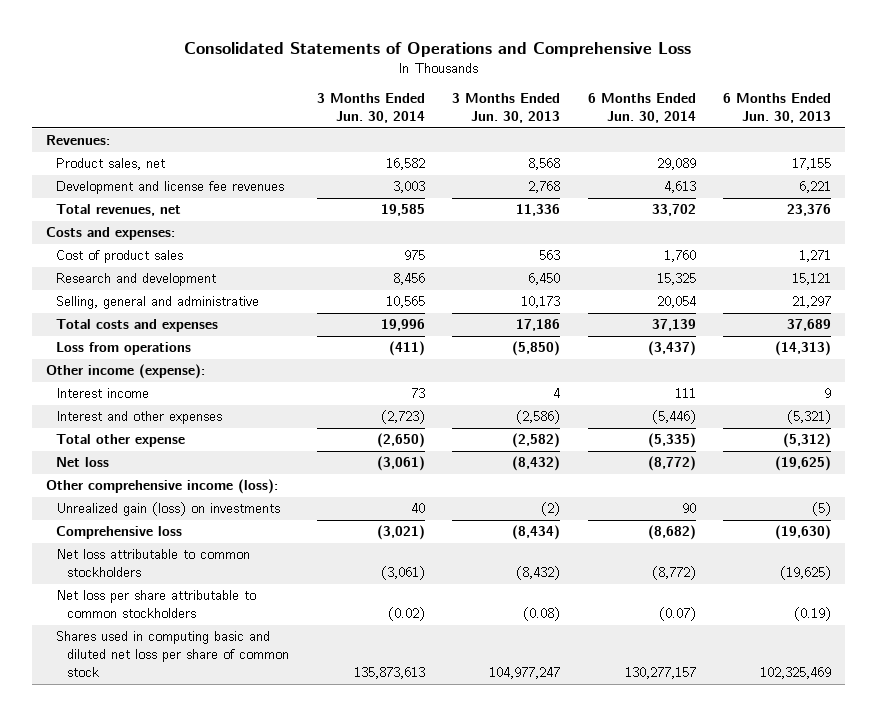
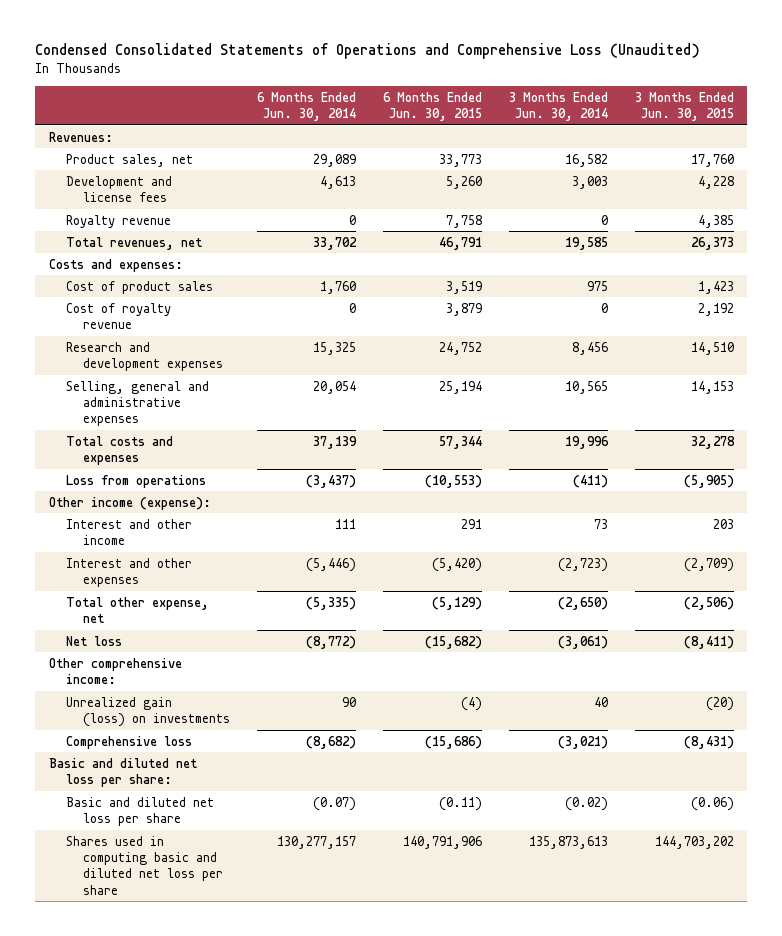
- Consolidated Statements of Operations and Comprehensive Loss
+ Condensed Consolidated Statements of Operations and Comprehensive Loss (Unaudited)
- | 3 Months Ended Jun. 30, 2014 | 3 Months Ended Jun. 30, 2013 | 6 Months Ended Jun. 30, 2014 | 6 Months Ended Jun. 30, 2013
+ | 6 Months Ended Jun. 30, 2014 | 6 Months Ended Jun. 30, 2015 | 3 Months Ended Jun. 30, 2014 | 3 Months Ended Jun. 30, 2015
- Development and license fee revenues | 3,003 | 2,768 | 4,613 | 6,221
+ Development and license fees | 4,613 | 5,260 | 3,003 | 4,228
+ Royalty revenue | 0 | 7,758 | 0 | 4,385
- Research and development | 8,456 | 6,450 | 15,325 | 15,121
- Selling, general and administrative | 10,565 | 10,173 | 20,054 | 21,297
+ Cost of royalty revenue | 0 | 3,879 | 0 | 2,192
+ Research and development expenses | 15,325 | 24,752 | 8,456 | 14,510
+ Selling, general and administrative expenses | 20,054 | 25,194 | 10,565 | 14,153
- Interest income | 73 | 4 | 111 | 9
+ Interest and other income | 111 | 291 | 73 | 203
- Total other expense | (2,650) | (2,582) | (5,335) | (5,312)
+ Total other expense, net | (5,335) | (5,129) | (2,650) | (2,506)
- Other comprehensive income (loss):
+ Other comprehensive income:
- Net loss attributable to common stockholders | (3,061) | (8,432) | (8,772) | (19,625)
- Net loss per share attributable to common stockholders | (0.02) | (0.08) | (0.07) | (0.19)
- Shares used in computing basic and diluted net loss per share of common stock | 135,873,613 | 104,977,247 | 130,277,157 | 102,325,469
+ Basic and diluted net loss per share:
+ Basic and diluted net loss per share | (0.07) | (0.11) | (0.02) | (0.06)
+ Shares used in computing basic and diluted net loss per share | 130,277,157 | 140,791,906 | 135,873,613 | 144,703,202

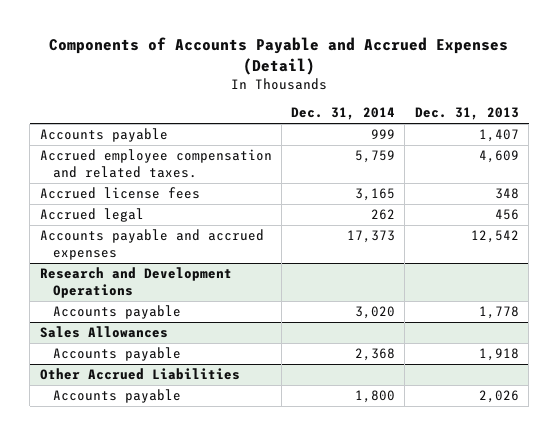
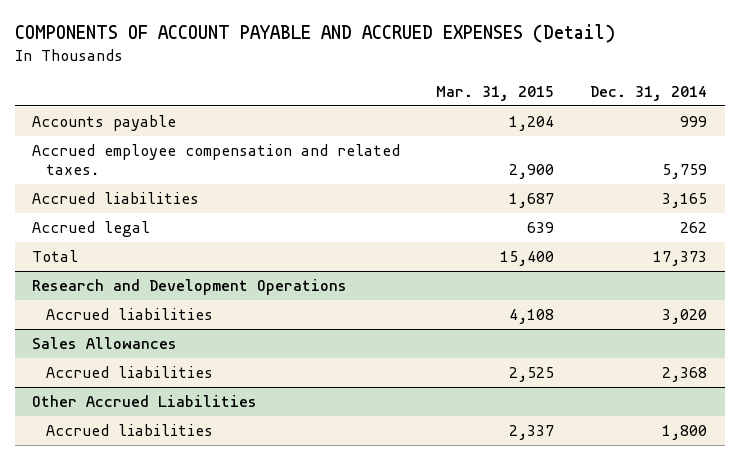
- Components of Accounts Payable and Accrued Expenses (Detail)
+ COMPONENTS OF ACCOUNT PAYABLE AND ACCRUED EXPENSES (Detail)
- | Dec. 31, 2014 | Dec. 31, 2013
+ | Mar. 31, 2015 | Dec. 31, 2014
- Accrued license fees | 3,165 | 348
+ Accrued liabilities | 1,687 | 3,165
- Accounts payable and accrued expenses | 17,373 | 12,542
+ Total | 15,400 | 17,373
@ Research and Development Operations
- Accounts payable | 3,020 | 1,778
+ Accrued liabilities | 4,108 | 3,020
@ Sales Allowances
- Accounts payable | 2,368 | 1,918
+ Accrued liabilities | 2,525 | 2,368
@ Other Accrued Liabilities
- Accounts payable | 1,800 | 2,026
+ Accrued liabilities | 2,337 | 1,800

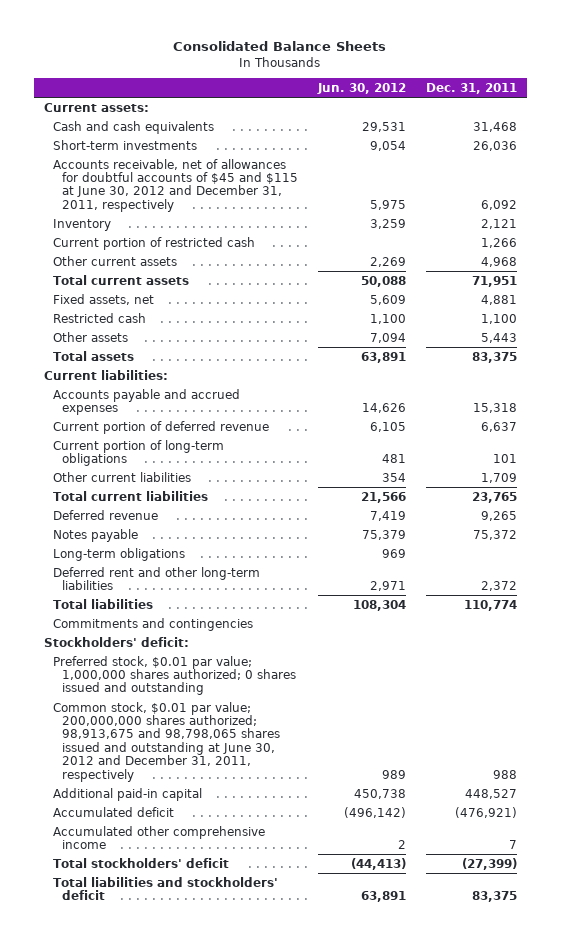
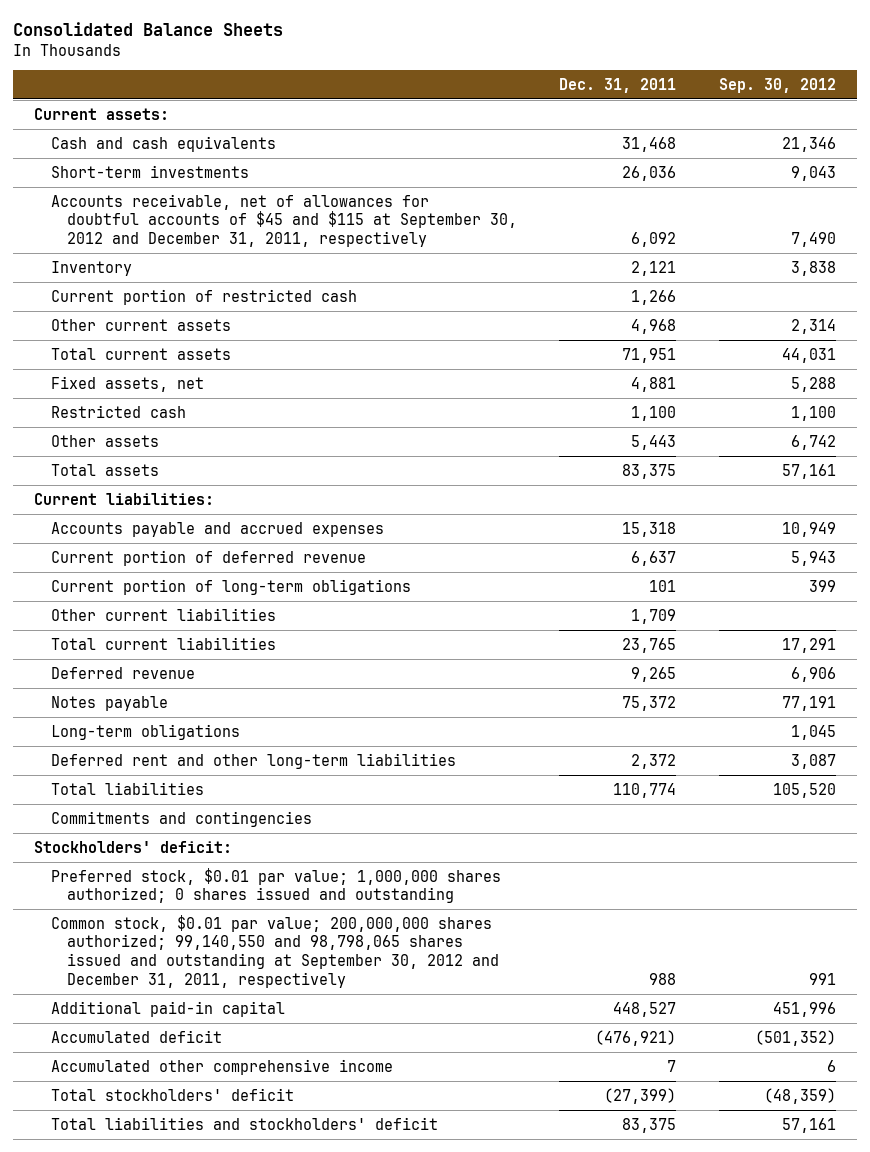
- | Jun. 30, 2012 | Dec. 31, 2011
+ | Dec. 31, 2011 | Sep. 30, 2012
- Accounts receivable, net of allowances for doubtful accounts of $45 and $115 at June 30, 2012 and December 31, 2011, respectively | 5,975 | 6,092
+ Accounts receivable, net of allowances for doubtful accounts of $45 and $115 at September 30, 2012 and December 31, 2011, respectively | 6,092 | 7,490
- Common stock, $0.01 par value; 200,000,000 shares authorized; 98,913,675 and 98,798,065 shares issued and outstanding at June 30, 2012 and December 31, 2011, respectively | 989 | 988
+ Common stock, $0.01 par value; 200,000,000 shares authorized; 99,140,550 and 98,798,065 shares issued and outstanding at September 30, 2012 and December 31, 2011, respectively | 988 | 991

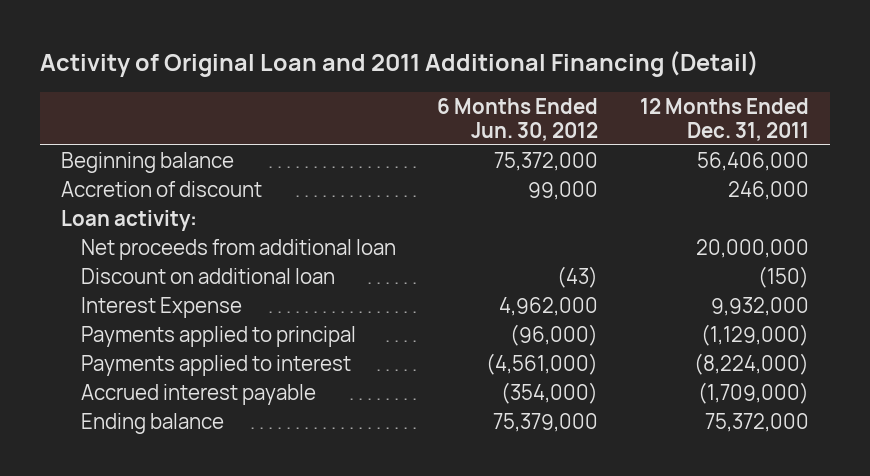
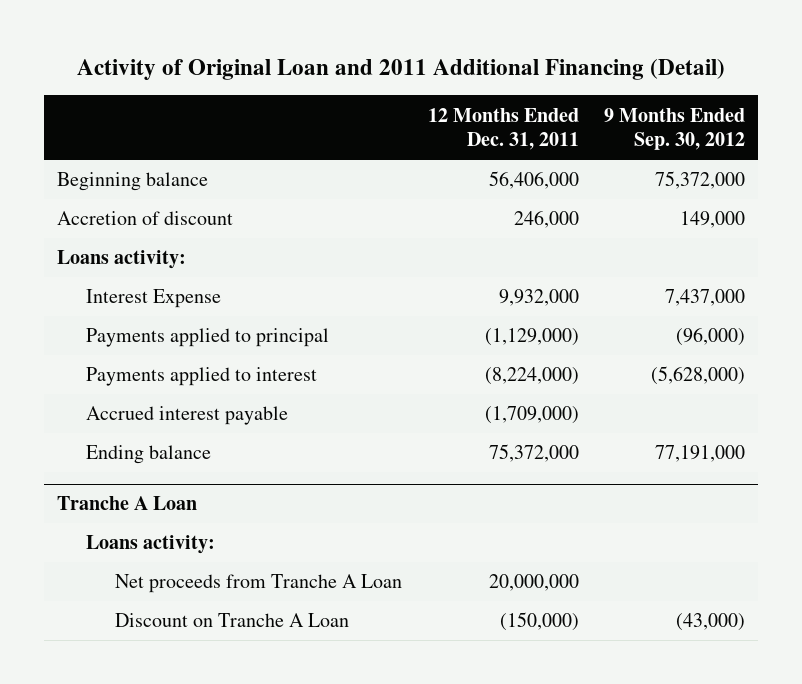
- | 6 Months Ended Jun. 30, 2012 | 12 Months Ended Dec. 31, 2011
+ | 12 Months Ended Dec. 31, 2011 | 9 Months Ended Sep. 30, 2012
- Loan activity:
- Net proceeds from additional loan | | 20,000,000
- Discount on additional loan | (43) | (150)
+ Loans activity:
+ Tranche A Loan
+ Loans activity:
+ Net proceeds from Tranche A Loan | 20,000,000 |
+ Discount on Tranche A Loan | (150,000) | (43,000)

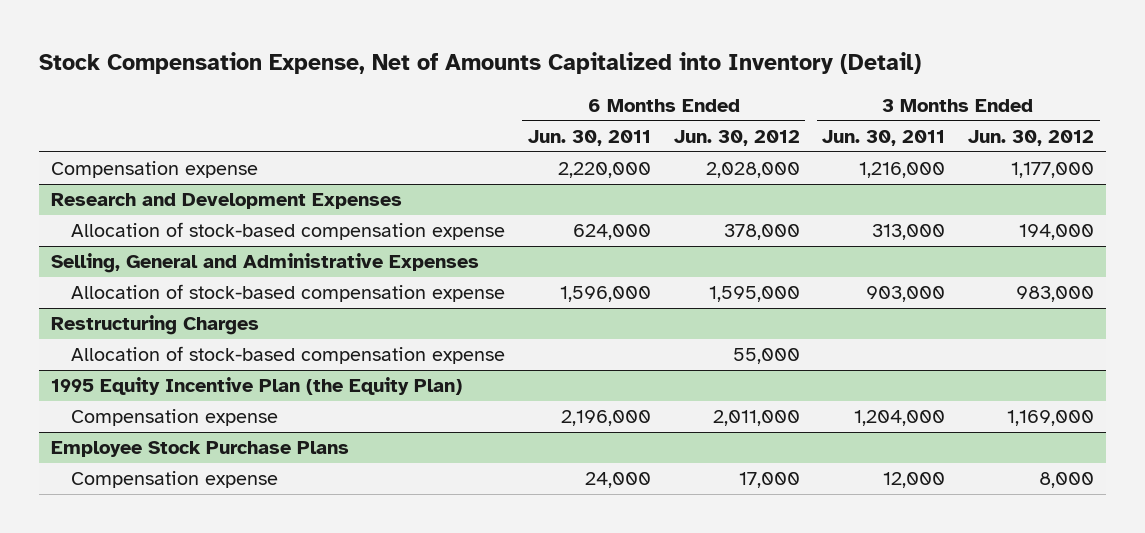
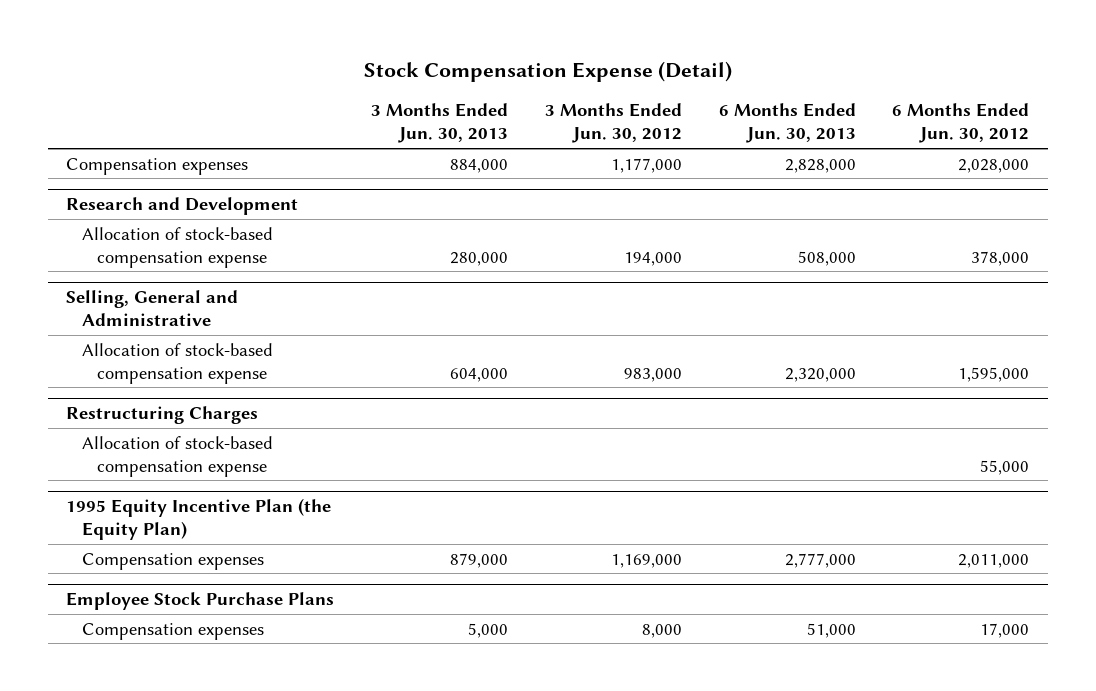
- Stock Compensation Expense, Net of Amounts Capitalized into Inventory (Detail)
+ Stock Compensation Expense (Detail)
- | 6 Months Ended Jun. 30, 2011 | 6 Months Ended Jun. 30, 2012 | 3 Months Ended Jun. 30, 2011 | 3 Months Ended Jun. 30, 2012
+ | 3 Months Ended Jun. 30, 2013 | 3 Months Ended Jun. 30, 2012 | 6 Months Ended Jun. 30, 2013 | 6 Months Ended Jun. 30, 2012
- Compensation expense | 2,220,000 | 2,028,000 | 1,216,000 | 1,177,000
- Research and Development Expenses
+ Compensation expenses | 884,000 | 1,177,000 | 2,828,000 | 2,028,000
+ Research and Development
- Selling, General and Administrative Expenses
+ Selling, General and Administrative
@ 1995 Equity Incentive Plan (the Equity Plan)
- Compensation expense | 2,196,000 | 2,011,000 | 1,204,000 | 1,169,000
+ Compensation expenses | 879,000 | 1,169,000 | 2,777,000 | 2,011,000
@ Employee Stock Purchase Plans
- Compensation expense | 24,000 | 17,000 | 12,000 | 8,000
+ Compensation expenses | 5,000 | 8,000 | 51,000 | 17,000

